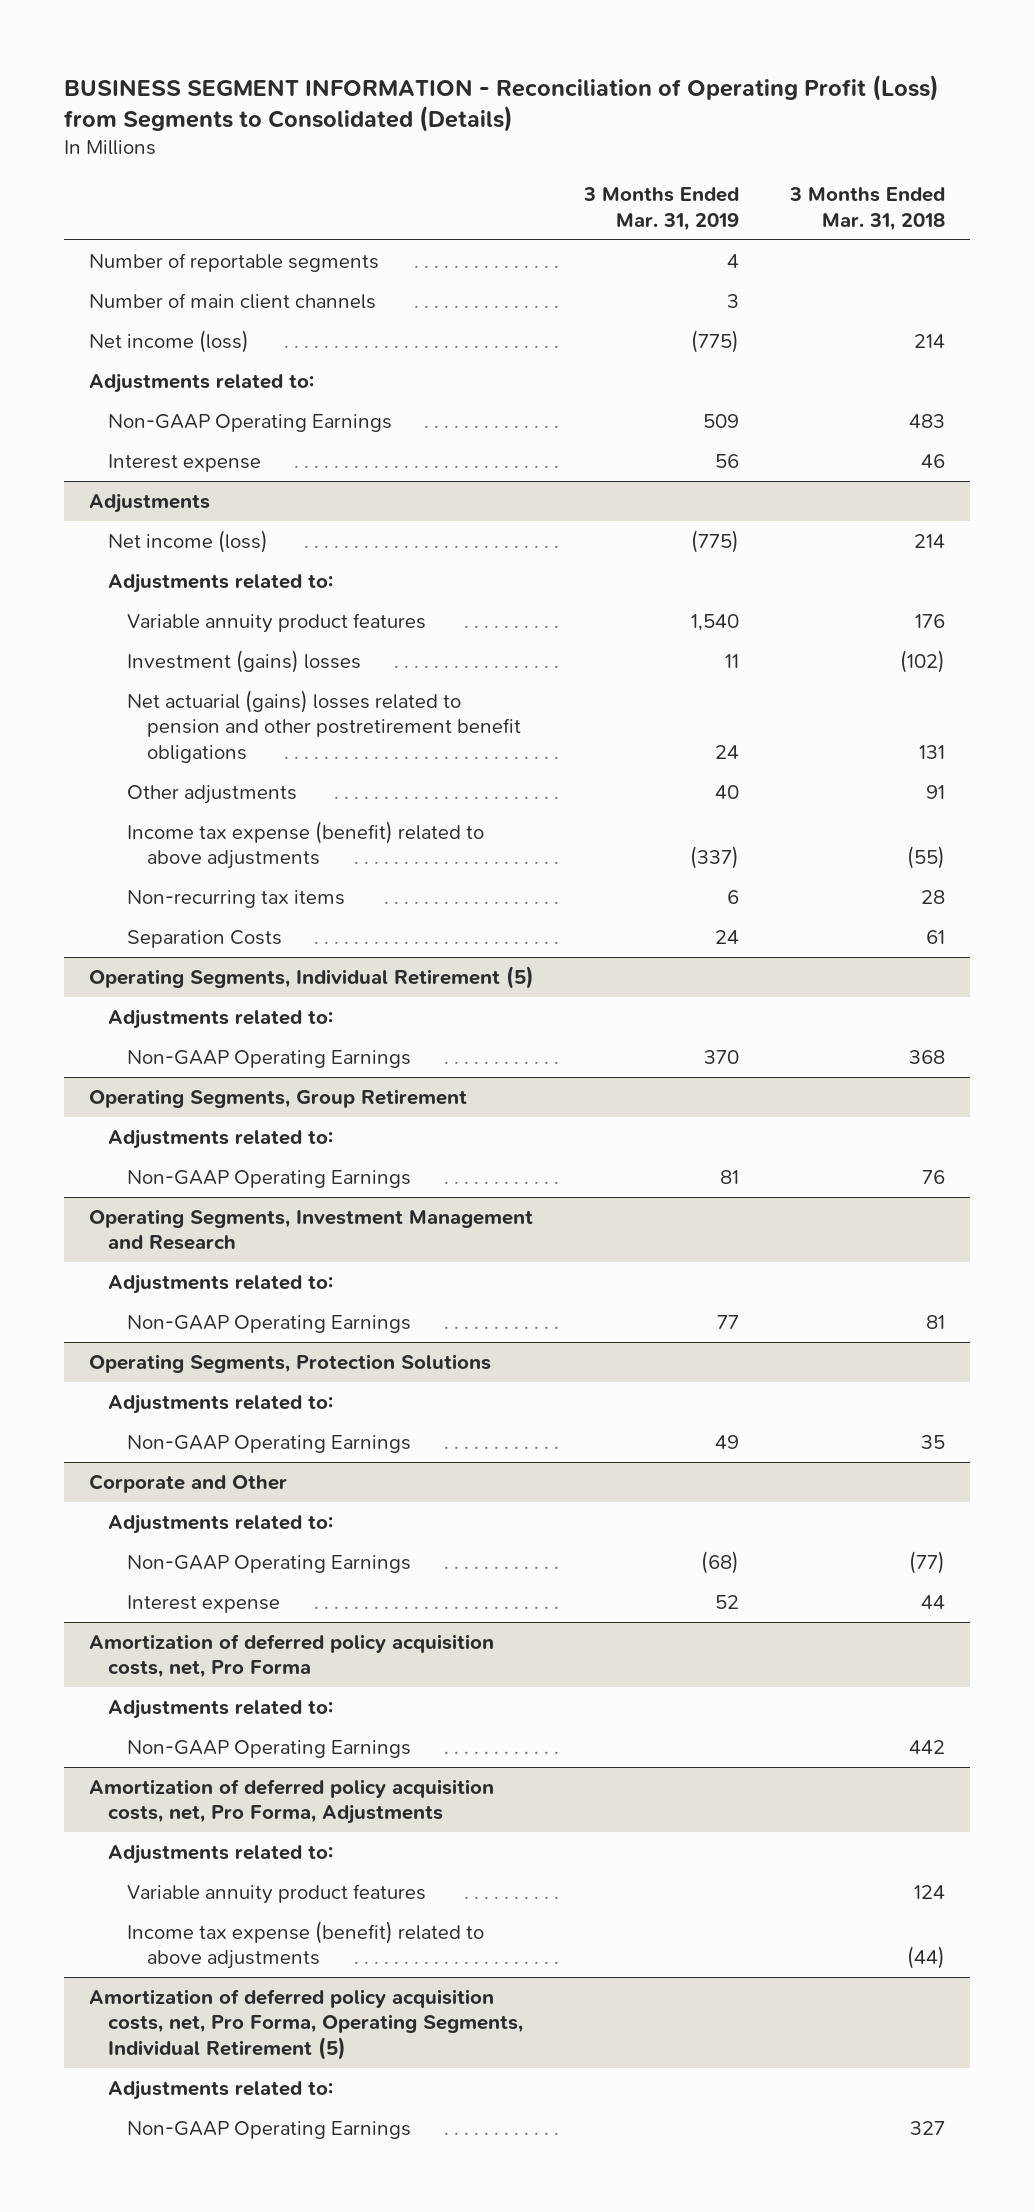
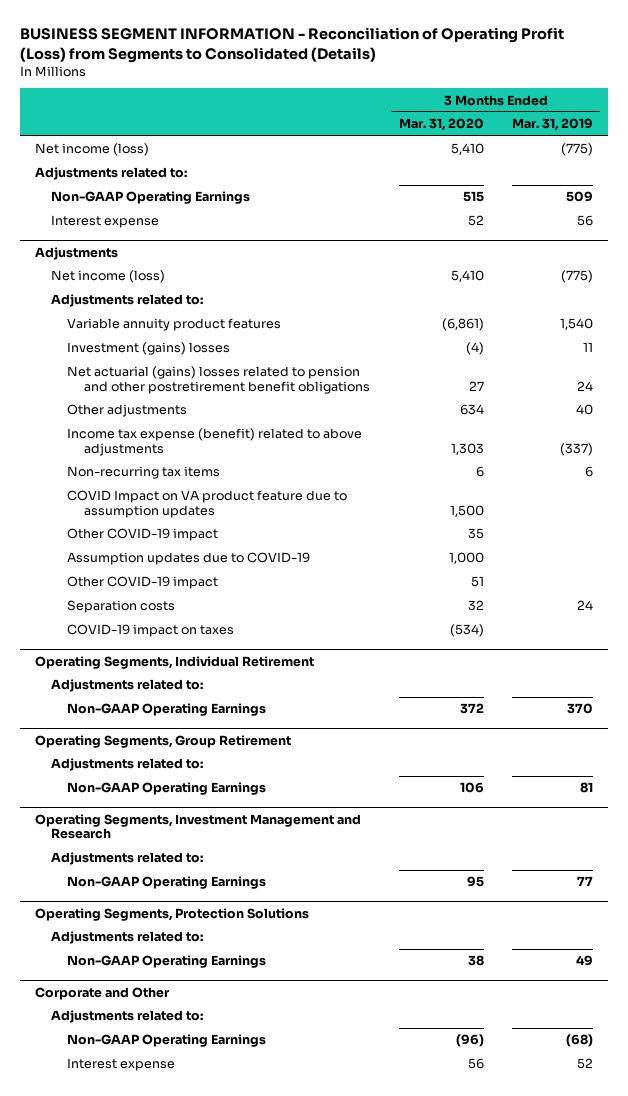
- | 3 Months Ended Mar. 31, 2019 | 3 Months Ended Mar. 31, 2018
+ | 3 Months Ended Mar. 31, 2020 | 3 Months Ended Mar. 31, 2019
- Number of reportable segments | 4 |
- Number of main client channels | 3 |
@ Adjustments
- Separation Costs | 24 | 61
- Operating Segments, Individual Retirement (5)
@ Adjustments
+ COVID Impact on VA product feature due to assumption updates | 1,500 |
+ Other COVID-19 impact | 35 |
+ Assumption updates due to COVID-19 | 1,000 |
+ Other COVID-19 impact | 51 |
+ Separation costs | 32 | 24
+ COVID-19 impact on taxes | (534) |
+ Operating Segments, Individual Retirement
- Amortization of deferred policy acquisition costs, net, Pro Forma
- Adjustments related to:
- Non-GAAP Operating Earnings | | 442
- Amortization of deferred policy acquisition costs, net, Pro Forma, Adjustments
- Adjustments related to:
- Variable annuity product features | | 124
- Income tax expense (benefit) related to above adjustments | | (44)
- Amortization of deferred policy acquisition costs, net, Pro Forma, Operating Segments, Individual Retirement (5)
- Adjustments related to:
- Non-GAAP Operating Earnings | | 327

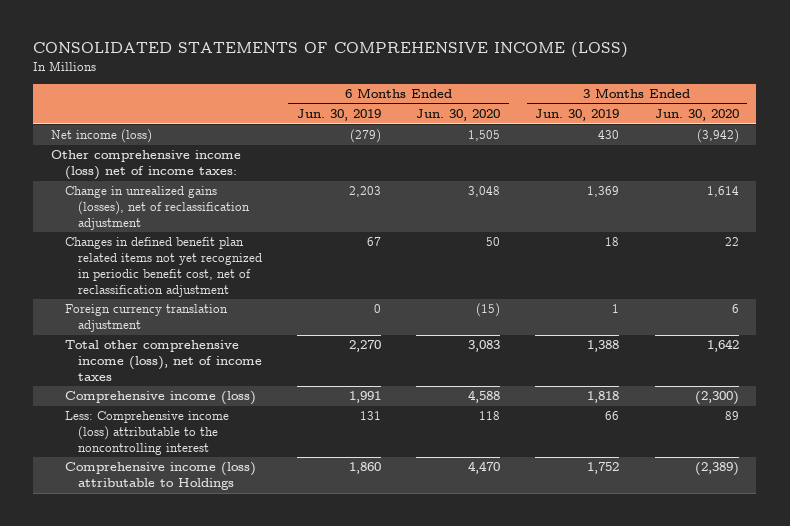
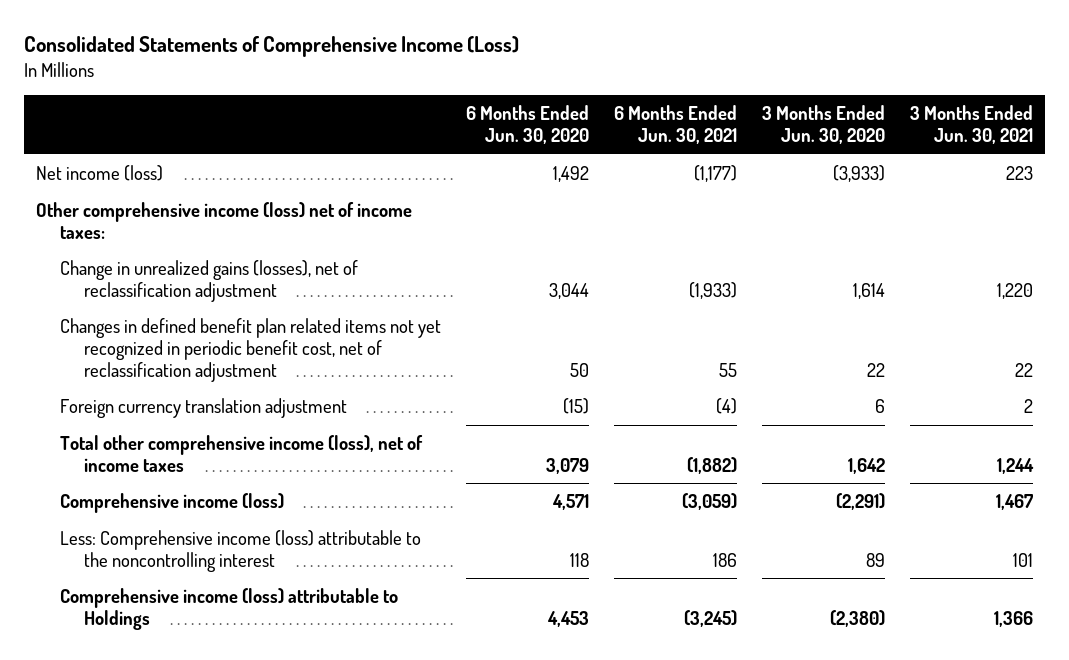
- CONSOLIDATED STATEMENTS OF COMPREHENSIVE INCOME (LOSS)
+ Consolidated Statements of Comprehensive Income (Loss)
- | 6 Months Ended Jun. 30, 2019 | 6 Months Ended Jun. 30, 2020 | 3 Months Ended Jun. 30, 2019 | 3 Months Ended Jun. 30, 2020
+ | 6 Months Ended Jun. 30, 2020 | 6 Months Ended Jun. 30, 2021 | 3 Months Ended Jun. 30, 2020 | 3 Months Ended Jun. 30, 2021
- Net income (loss) | (279) | 1,505 | 430 | (3,942)
+ Net income (loss) | 1,492 | (1,177) | (3,933) | 223
- Change in unrealized gains (losses), net of reclassification adjustment | 2,203 | 3,048 | 1,369 | 1,614
+ Change in unrealized gains (losses), net of reclassification adjustment | 3,044 | (1,933) | 1,614 | 1,220
- Total other comprehensive income (loss), net of income taxes | 2,270 | 3,083 | 1,388 | 1,642
- Comprehensive income (loss) | 1,991 | 4,588 | 1,818 | (2,300)
+ Total other comprehensive income (loss), net of income taxes | 3,079 | (1,882) | 1,642 | 1,244
+ Comprehensive income (loss) | 4,571 | (3,059) | (2,291) | 1,467
- Comprehensive income (loss) attributable to Holdings | 1,860 | 4,470 | 1,752 | (2,389)
+ Comprehensive income (loss) attributable to Holdings | 4,453 | (3,245) | (2,380) | 1,366

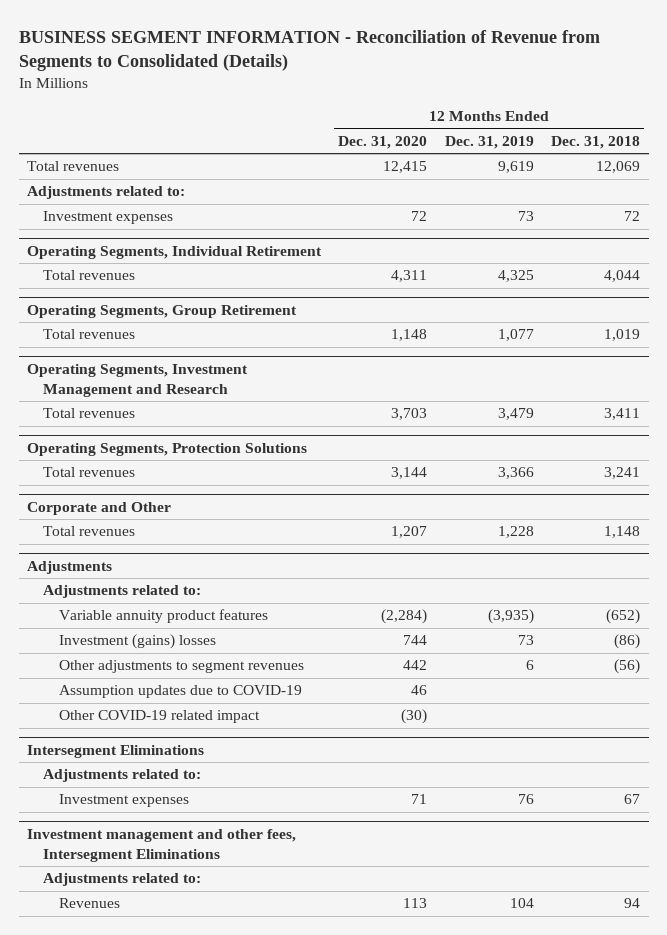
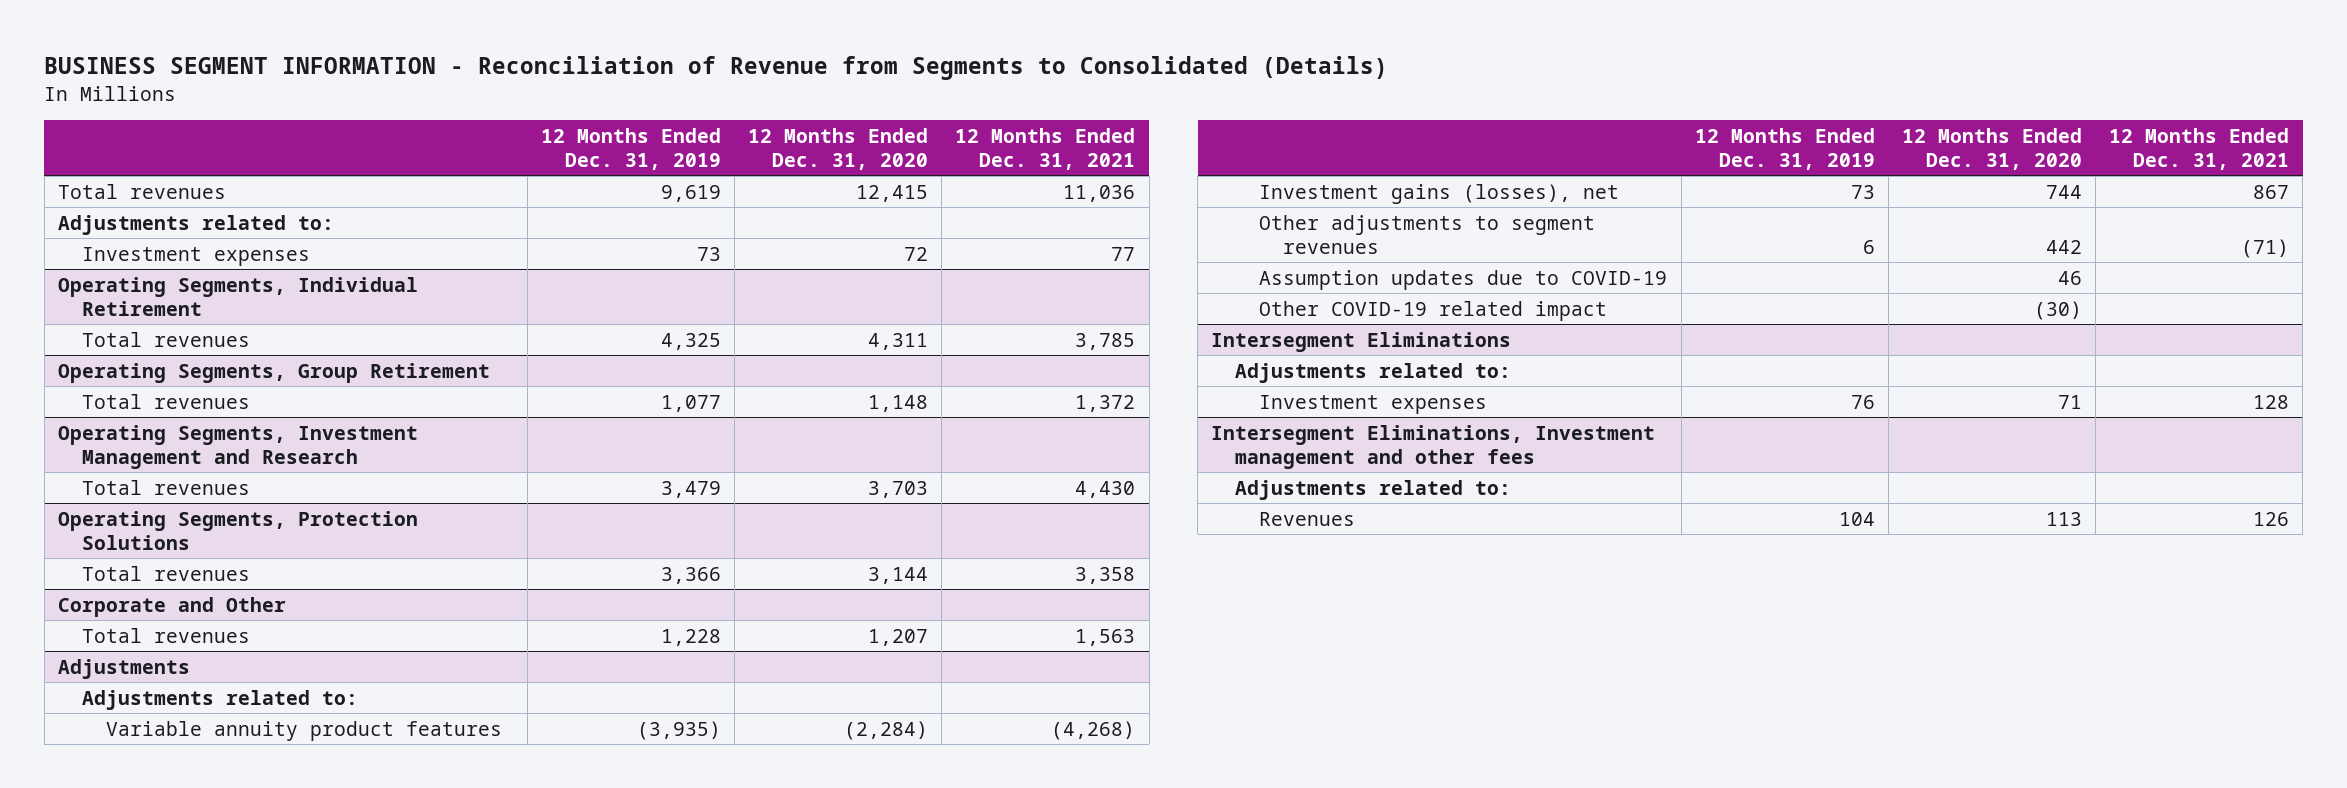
- | 12 Months Ended Dec. 31, 2020 | 12 Months Ended Dec. 31, 2019 | 12 Months Ended Dec. 31, 2018
+ | 12 Months Ended Dec. 31, 2019 | 12 Months Ended Dec. 31, 2020 | 12 Months Ended Dec. 31, 2021
@ Adjustments
- Investment (gains) losses | 744 | 73 | (86)
+ Investment gains (losses), net | 73 | 744 | 867
- Investment management and other fees, Intersegment Eliminations
+ Intersegment Eliminations, Investment management and other fees

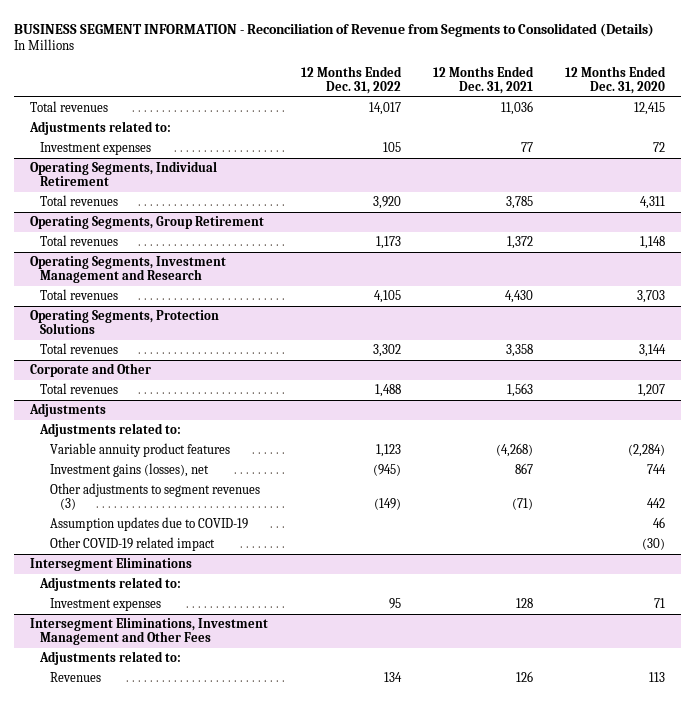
- | 12 Months Ended Dec. 31, 2019 | 12 Months Ended Dec. 31, 2020 | 12 Months Ended Dec. 31, 2021
+ | 12 Months Ended Dec. 31, 2022 | 12 Months Ended Dec. 31, 2021 | 12 Months Ended Dec. 31, 2020
@ Adjustments
- Other adjustments to segment revenues | 6 | 442 | (71)
+ Other adjustments to segment revenues (3) | (149) | (71) | 442
- Intersegment Eliminations, Investment management and other fees
+ Intersegment Eliminations, Investment Management and Other Fees

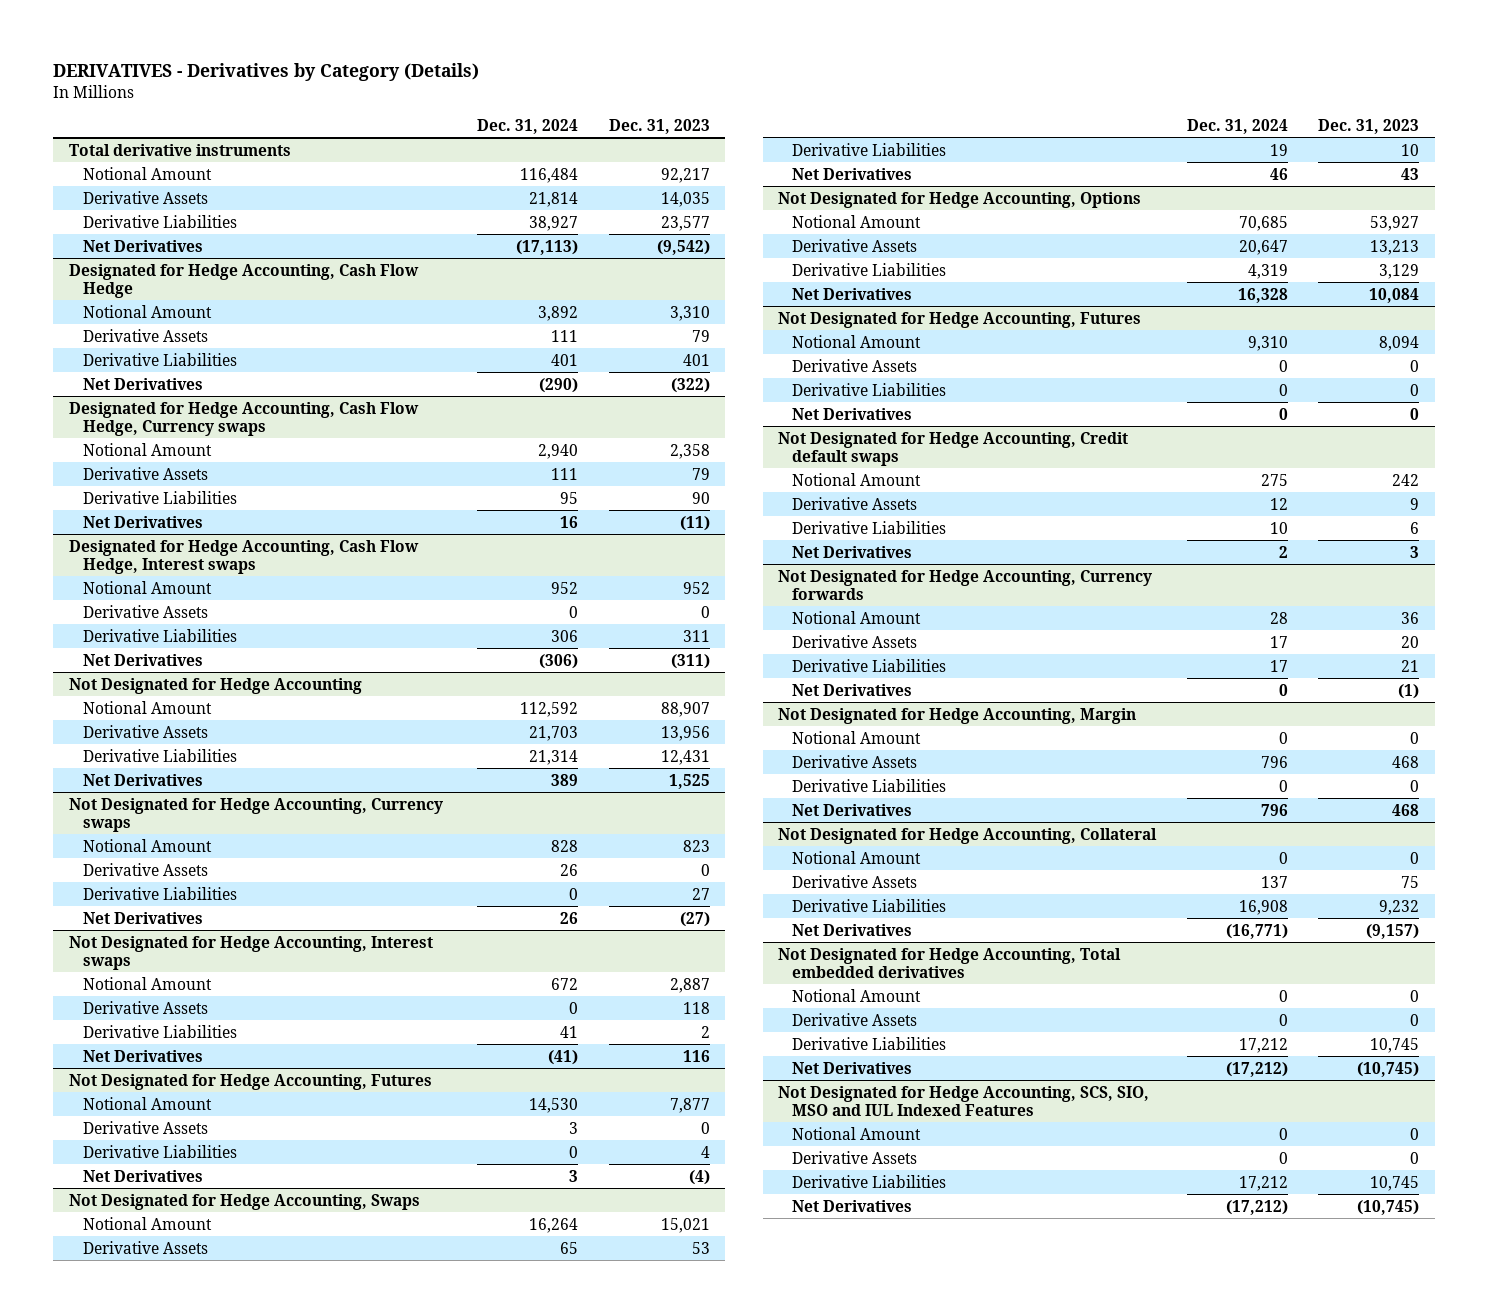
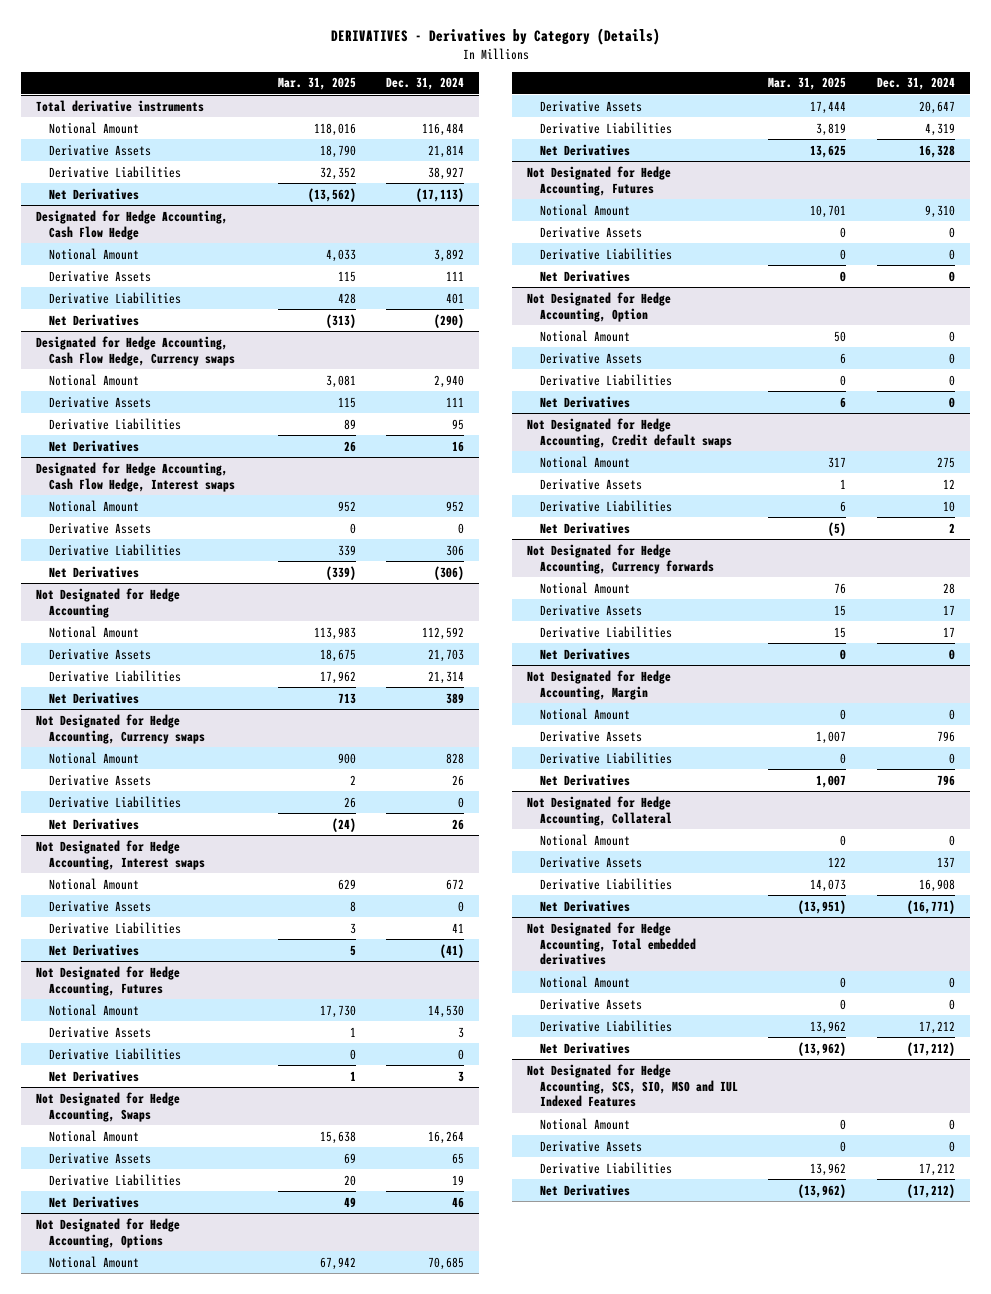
- | Dec. 31, 2024 | Dec. 31, 2023
+ | Mar. 31, 2025 | Dec. 31, 2024
+ Not Designated for Hedge Accounting, Option
+ Notional Amount | 50 | 0
+ Derivative Assets | 6 | 0
+ Derivative Liabilities | 0 | 0
+ Net Derivatives | 6 | 0

